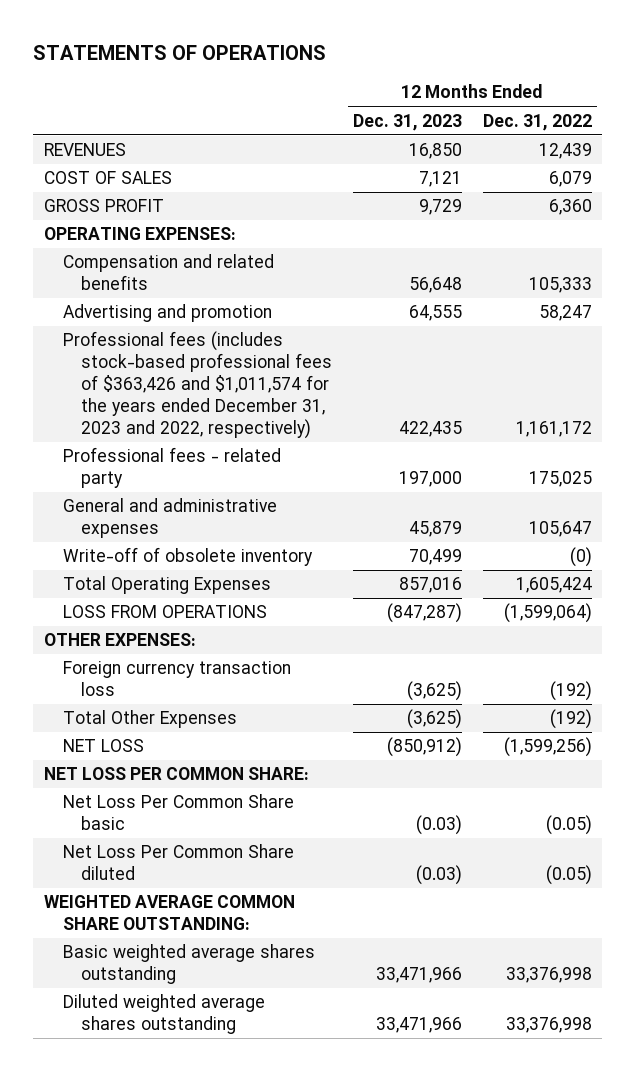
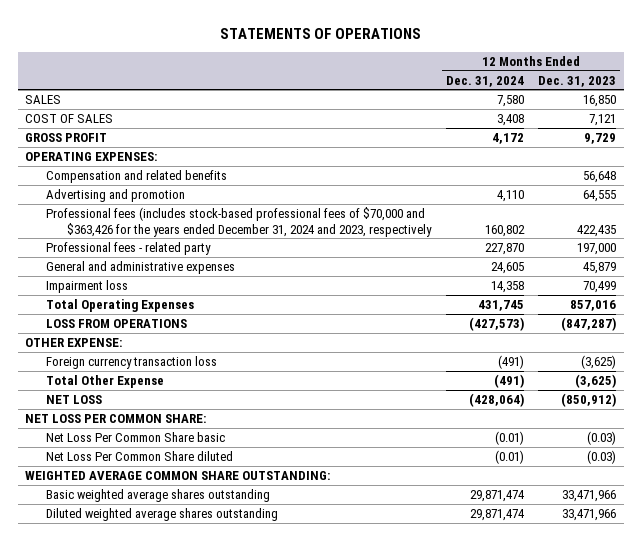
- | 12 Months Ended Dec. 31, 2023 | 12 Months Ended Dec. 31, 2022
+ | 12 Months Ended Dec. 31, 2024 | 12 Months Ended Dec. 31, 2023
- REVENUES | 16,850 | 12,439
+ SALES | 7,580 | 16,850
- Professional fees (includes stock-based professional fees of $363,426 and $1,011,574 for the years ended December 31, 2023 and 2022, respectively) | 422,435 | 1,161,172
+ Professional fees (includes stock-based professional fees of $70,000 and $363,426 for the years ended December 31, 2024 and 2023, respectively | 160,802 | 422,435
- Write-off of obsolete inventory | 70,499 | (0)
+ Impairment loss | 14,358 | 70,499
- OTHER EXPENSES:
+ OTHER EXPENSE:
- Total Other Expenses | (3,625) | (192)
+ Total Other Expense | (491) | (3,625)

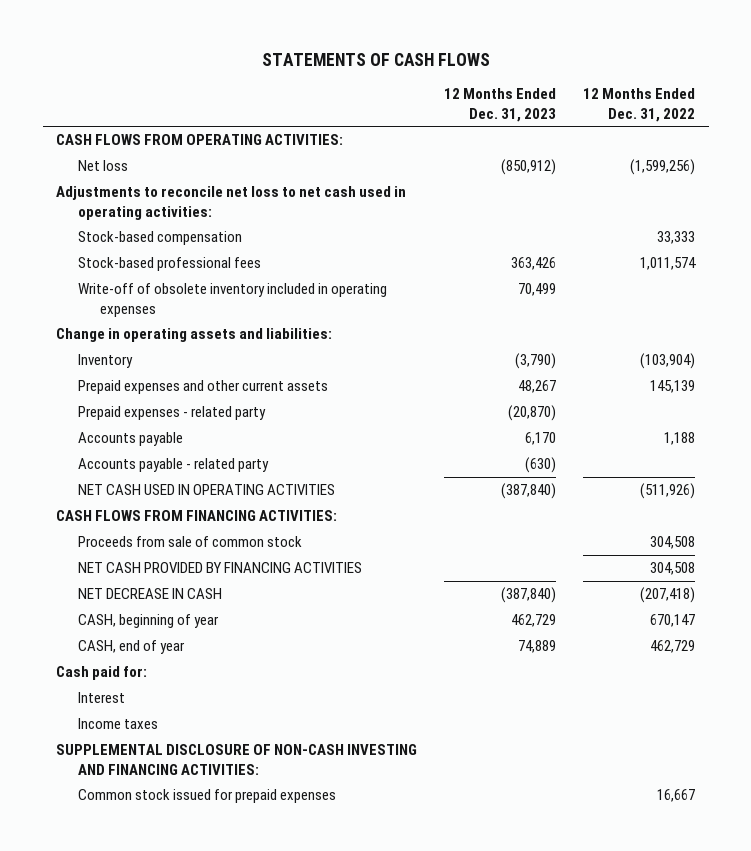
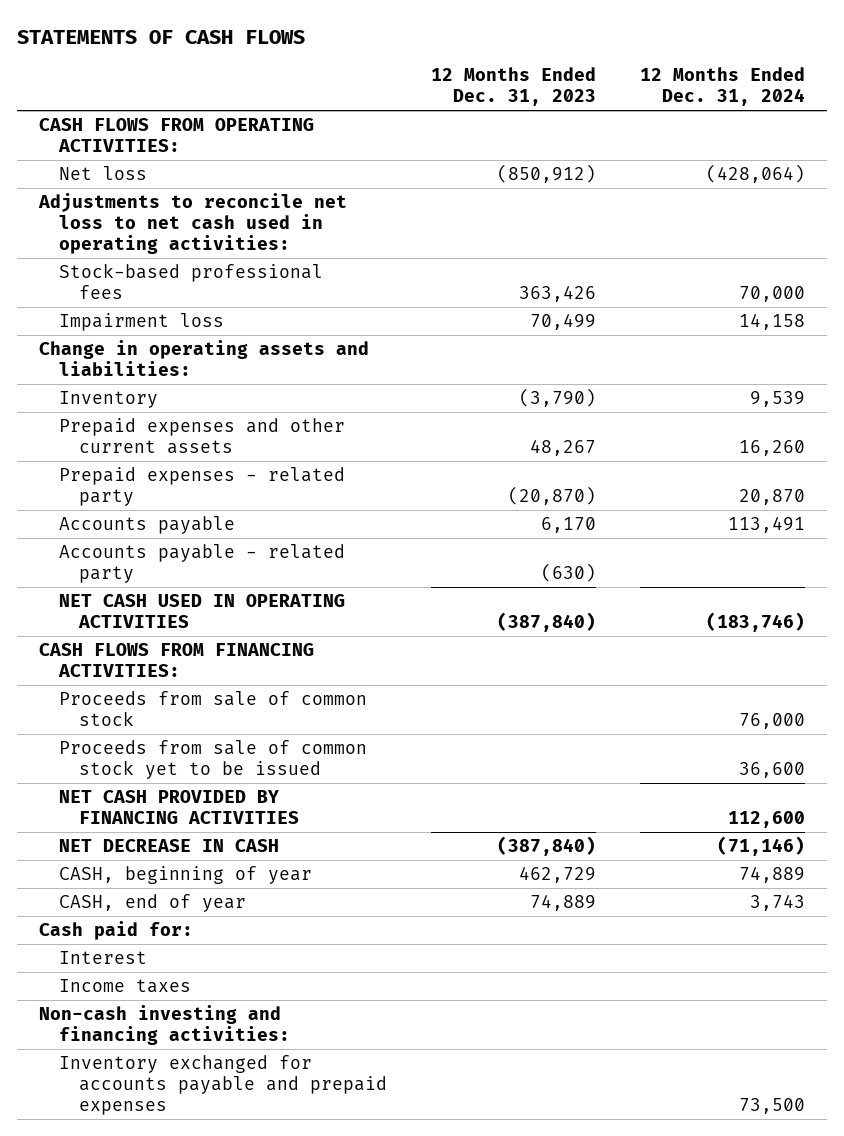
- | 12 Months Ended Dec. 31, 2023 | 12 Months Ended Dec. 31, 2022
+ | 12 Months Ended Dec. 31, 2023 | 12 Months Ended Dec. 31, 2024
- Stock-based compensation | | 33,333
- Write-off of obsolete inventory included in operating expenses | 70,499 |
+ Impairment loss | 70,499 | 14,158
+ Proceeds from sale of common stock yet to be issued | | 36,600
- SUPPLEMENTAL DISCLOSURE OF NON-CASH INVESTING AND FINANCING ACTIVITIES:
- Common stock issued for prepaid expenses | | 16,667
+ Non-cash investing and financing activities:
+ Inventory exchanged for accounts payable and prepaid expenses | | 73,500

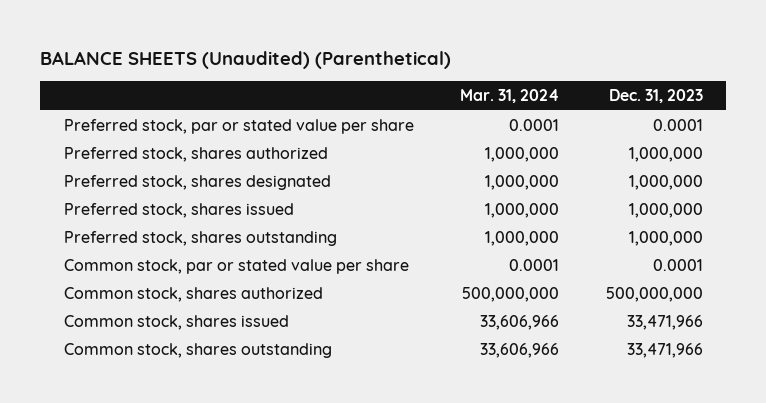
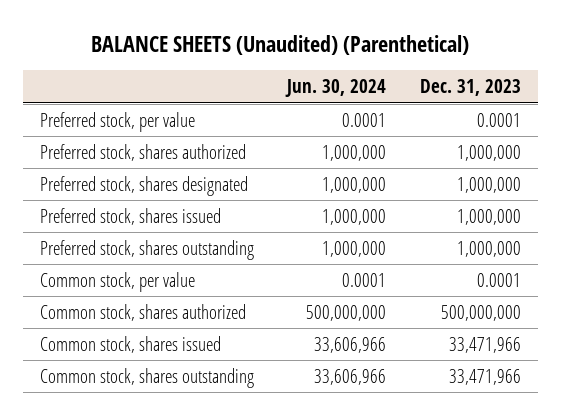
- | Mar. 31, 2024 | Dec. 31, 2023
+ | Jun. 30, 2024 | Dec. 31, 2023
- Preferred stock, par or stated value per share | 0.0001 | 0.0001
+ Preferred stock, per value | 0.0001 | 0.0001
- Common stock, par or stated value per share | 0.0001 | 0.0001
+ Common stock, per value | 0.0001 | 0.0001

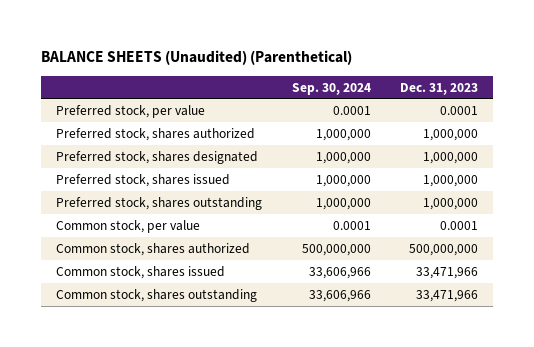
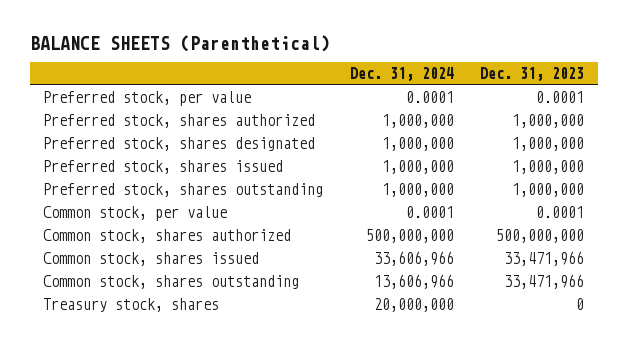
- BALANCE SHEETS (Unaudited) (Parenthetical)
+ BALANCE SHEETS (Parenthetical)
- | Sep. 30, 2024 | Dec. 31, 2023
+ | Dec. 31, 2024 | Dec. 31, 2023
+ Treasury stock, shares | 20,000,000 | 0

